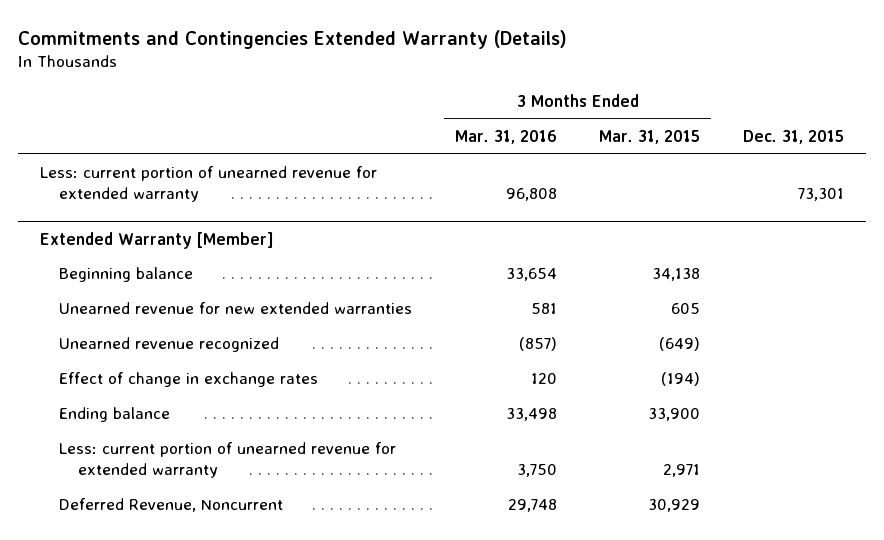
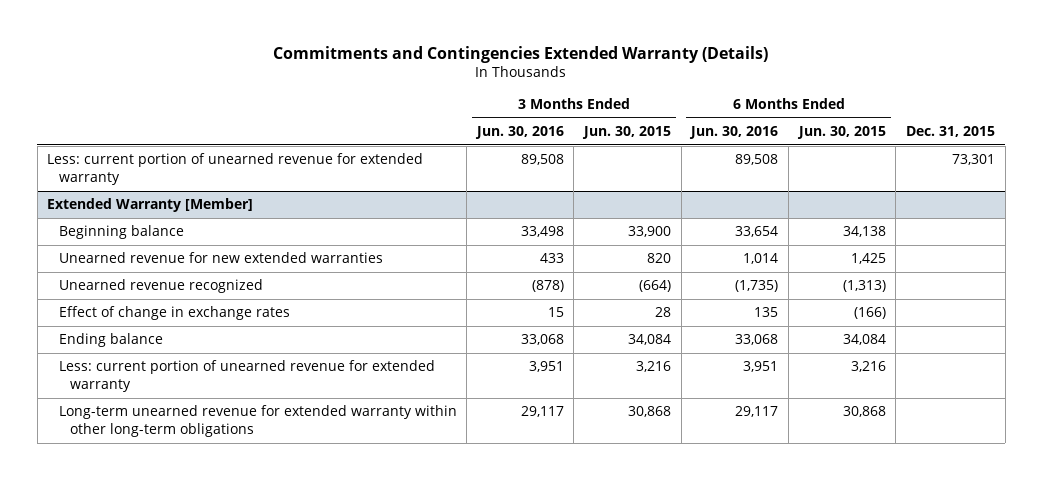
- | 3 Months Ended Mar. 31, 2016 | 3 Months Ended Mar. 31, 2015 | Dec. 31, 2015
+ | 3 Months Ended Jun. 30, 2016 | 3 Months Ended Jun. 30, 2015 | 6 Months Ended Jun. 30, 2016 | 6 Months Ended Jun. 30, 2015 | Dec. 31, 2015
@ Extended Warranty [Member]
- Deferred Revenue, Noncurrent | 29,748 | 30,929 |
+ Long-term unearned revenue for extended warranty within other long-term obligations | 29,117 | 30,868 | 29,117 | 30,868 |

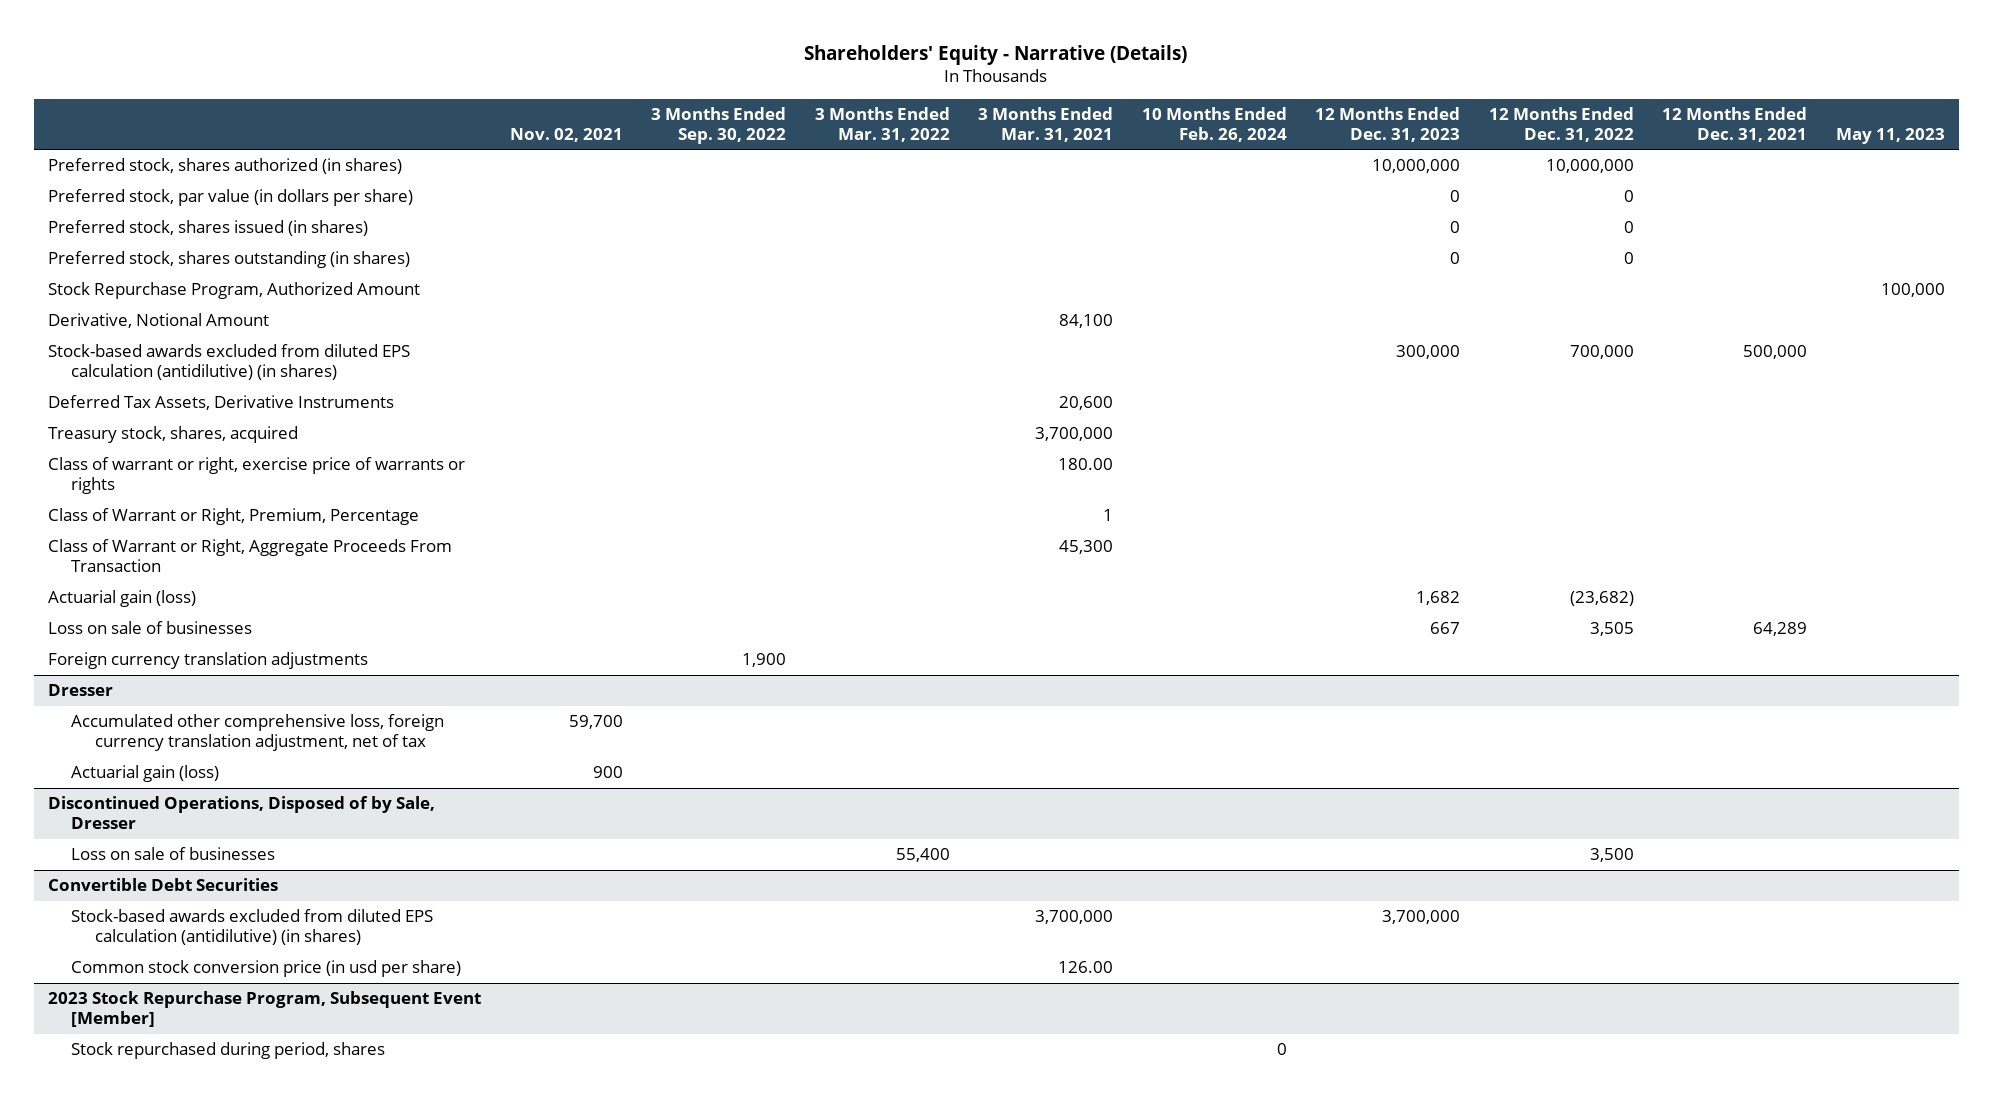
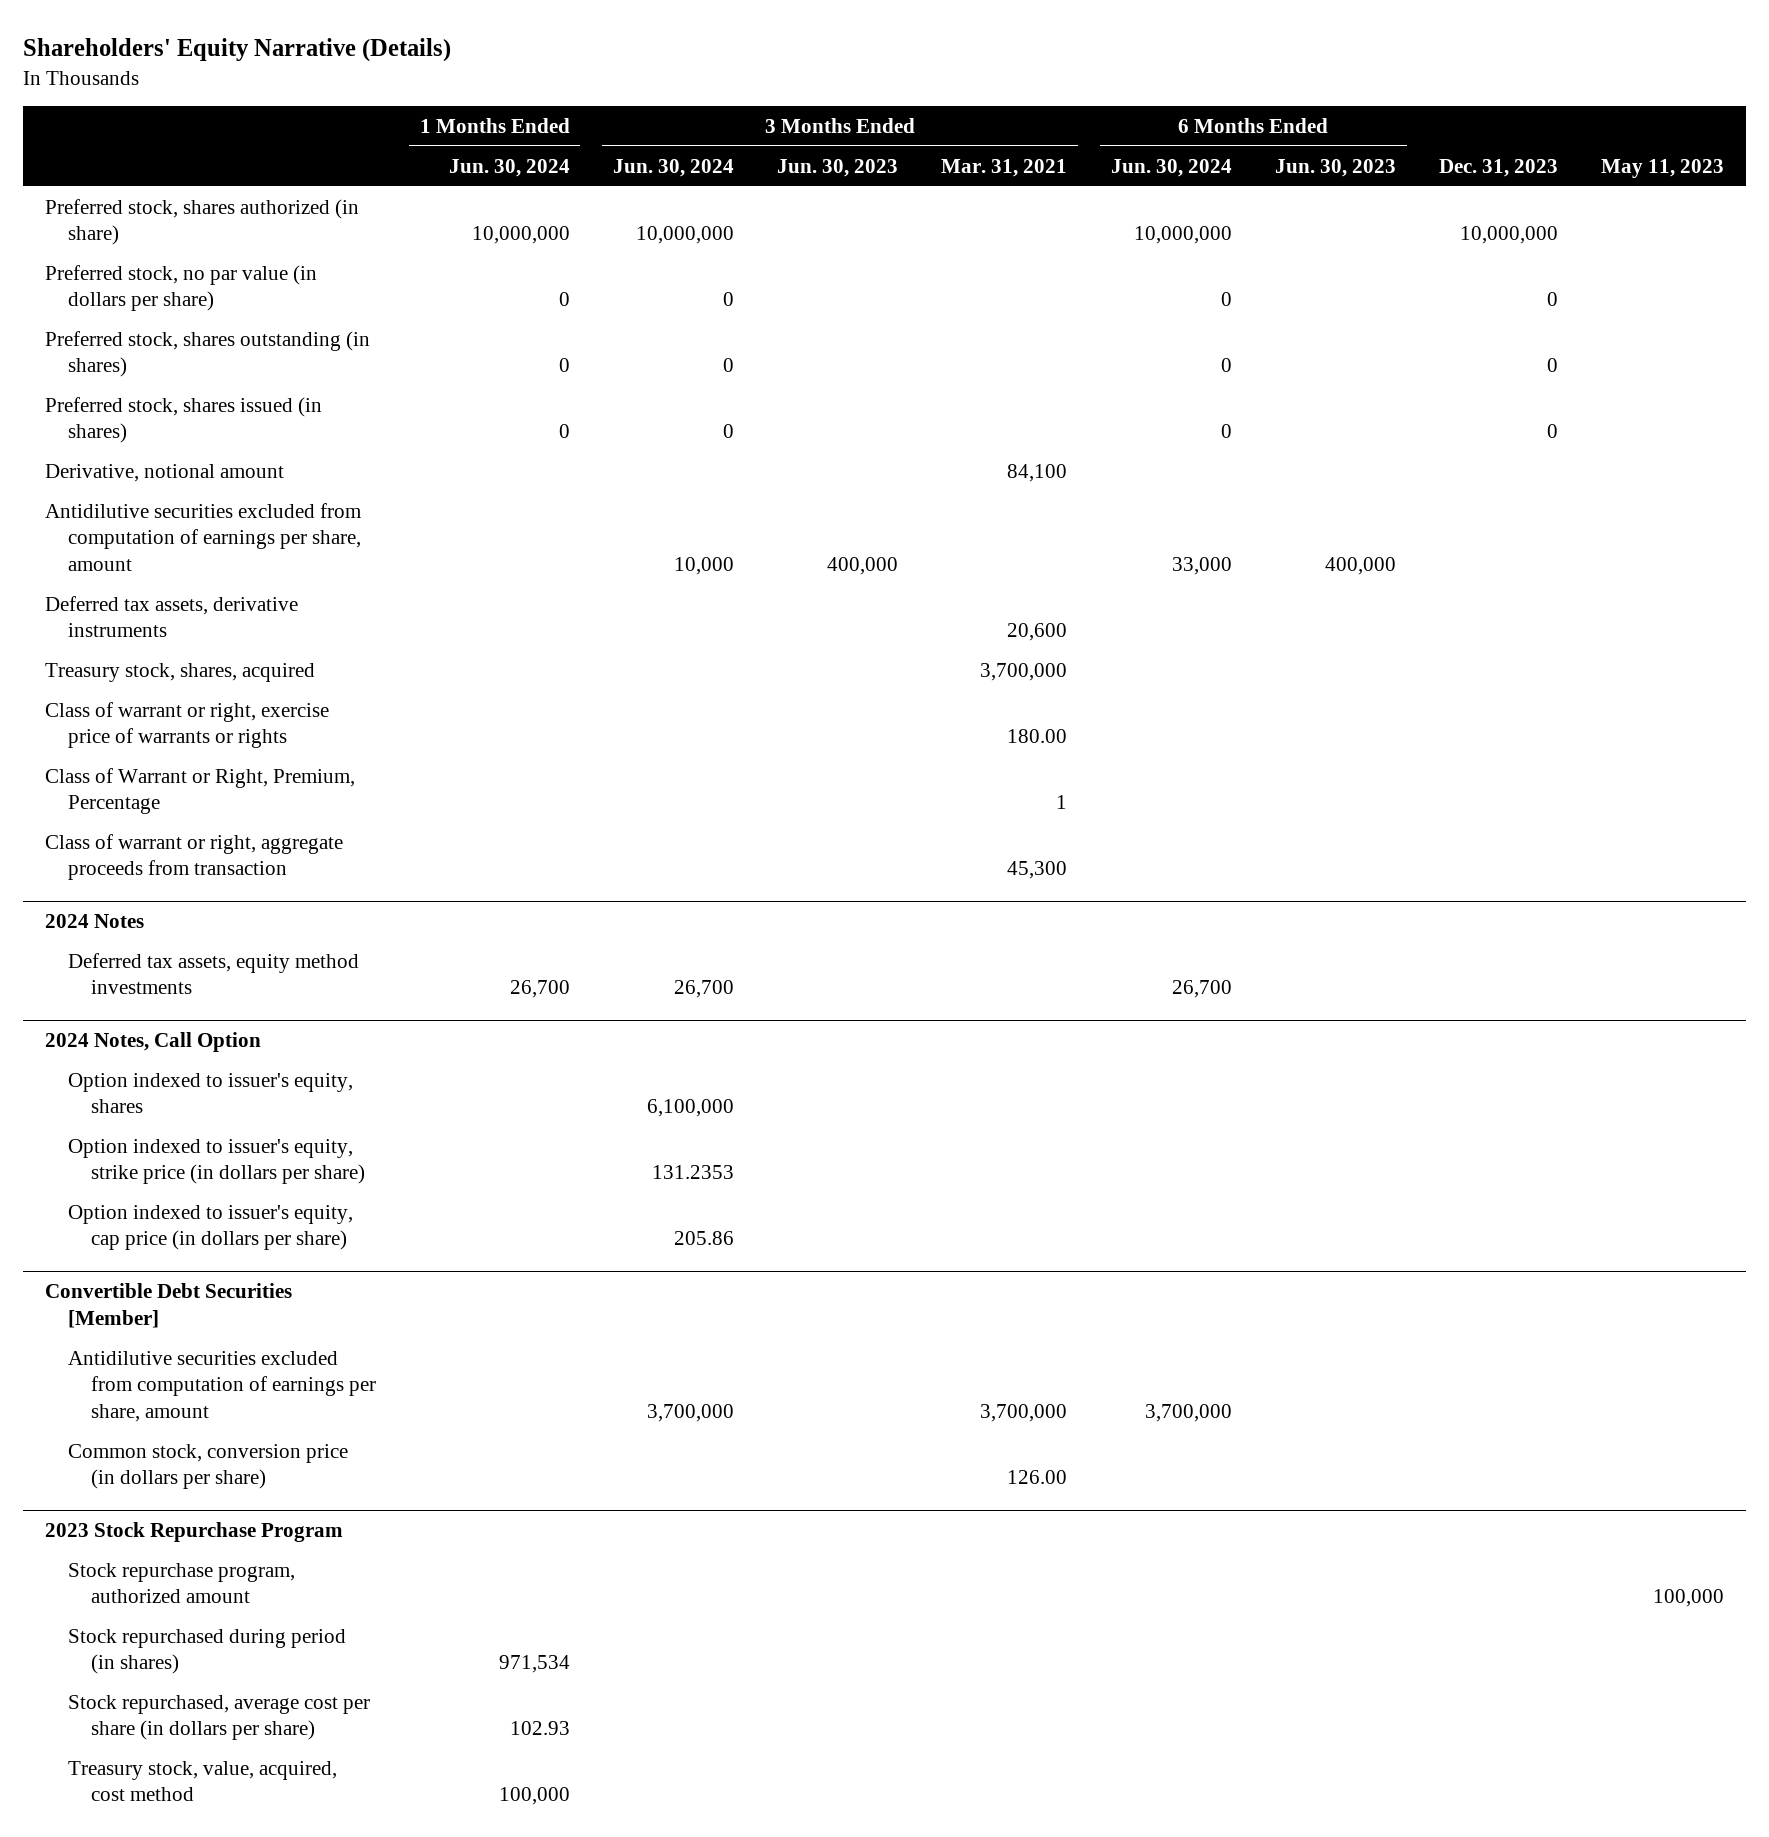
- Shareholders' Equity - Narrative (Details)
+ Shareholders' Equity Narrative (Details)
- | Nov. 02, 2021 | 3 Months Ended Sep. 30, 2022 | 3 Months Ended Mar. 31, 2022 | 3 Months Ended Mar. 31, 2021 | 10 Months Ended Feb. 26, 2024 | 12 Months Ended Dec. 31, 2023 | 12 Months Ended Dec. 31, 2022 | 12 Months Ended Dec. 31, 2021 | May 11, 2023
+ | 1 Months Ended Jun. 30, 2024 | 3 Months Ended Jun. 30, 2024 | 3 Months Ended Jun. 30, 2023 | 3 Months Ended Mar. 31, 2021 | 6 Months Ended Jun. 30, 2024 | 6 Months Ended Jun. 30, 2023 | Dec. 31, 2023 | May 11, 2023
- Preferred stock, shares authorized (in shares) | | | | | | 10,000,000 | 10,000,000 | |
- Preferred stock, par value (in dollars per share) | | | | | | 0 | 0 | |
+ Preferred stock, shares authorized (in share) | 10,000,000 | 10,000,000 | | | 10,000,000 | | 10,000,000 |
+ Preferred stock, no par value (in dollars per share) | 0 | 0 | | | 0 | | 0 |
- Stock Repurchase Program, Authorized Amount | | | | | | | | | 100,000
- Derivative, Notional Amount | | | | 84,100 | | | | |
- Stock-based awards excluded from diluted EPS calculation (antidilutive) (in shares) | | | | | | 300,000 | 700,000 | 500,000 |
- Deferred Tax Assets, Derivative Instruments | | | | 20,600 | | | | |
moved down: Preferred stock, shares issued (in shares) | 0 | 0 | | | 0 | | 0 |
+ Derivative, notional amount | | | | 84,100 | | | |
+ Antidilutive securities excluded from computation of earnings per share, amount | | 10,000 | 400,000 | | 33,000 | 400,000 | |
+ Deferred tax assets, derivative instruments | | | | 20,600 | | | |
- Class of Warrant or Right, Aggregate Proceeds From Transaction | | | | 45,300 | | | | |
- Actuarial gain (loss) | | | | | | 1,682 | (23,682) | |
- Loss on sale of businesses | | | | | | 667 | 3,505 | 64,289 |
- Foreign currency translation adjustments | | 1,900 | | | | | | |
- Dresser
- Accumulated other comprehensive loss, foreign currency translation adjustment, net of tax | 59,700 | | | | | | | |
- Actuarial gain (loss) | 900 | | | | | | | |
- Discontinued Operations, Disposed of by Sale, Dresser
- Loss on sale of businesses | | | 55,400 | | | | 3,500 | |
- Convertible Debt Securities
- Stock-based awards excluded from diluted EPS calculation (antidilutive) (in shares) | | | | 3,700,000 | | 3,700,000 | | |
- Common stock conversion price (in usd per share) | | | | 126.00 | | | | |
- 2023 Stock Repurchase Program, Subsequent Event [Member]
- Stock repurchased during period, shares | | | | | 0 | | | |
+ Class of warrant or right, aggregate proceeds from transaction | | | | 45,300 | | | |
+ 2024 Notes
+ Deferred tax assets, equity method investments | 26,700 | 26,700 | | | 26,700 | | |
+ 2024 Notes, Call Option
+ Option indexed to issuer's equity, shares | | 6,100,000 | | | | | |
+ Option indexed to issuer's equity, strike price (in dollars per share) | | 131.2353 | | | | | |
+ Option indexed to issuer's equity, cap price (in dollars per share) | | 205.86 | | | | | |
+ Convertible Debt Securities [Member]
+ Antidilutive securities excluded from computation of earnings per share, amount | | 3,700,000 | | 3,700,000 | 3,700,000 | | |
+ Common stock, conversion price (in dollars per share) | | | | 126.00 | | | |
+ 2023 Stock Repurchase Program
+ Stock repurchase program, authorized amount | | | | | | | | 100,000
+ Stock repurchased during period (in shares) | 971,534 | | | | | | |
+ Stock repurchased, average cost per share (in dollars per share) | 102.93 | | | | | | |
+ Treasury stock, value, acquired, cost method | 100,000 | | | | | | |

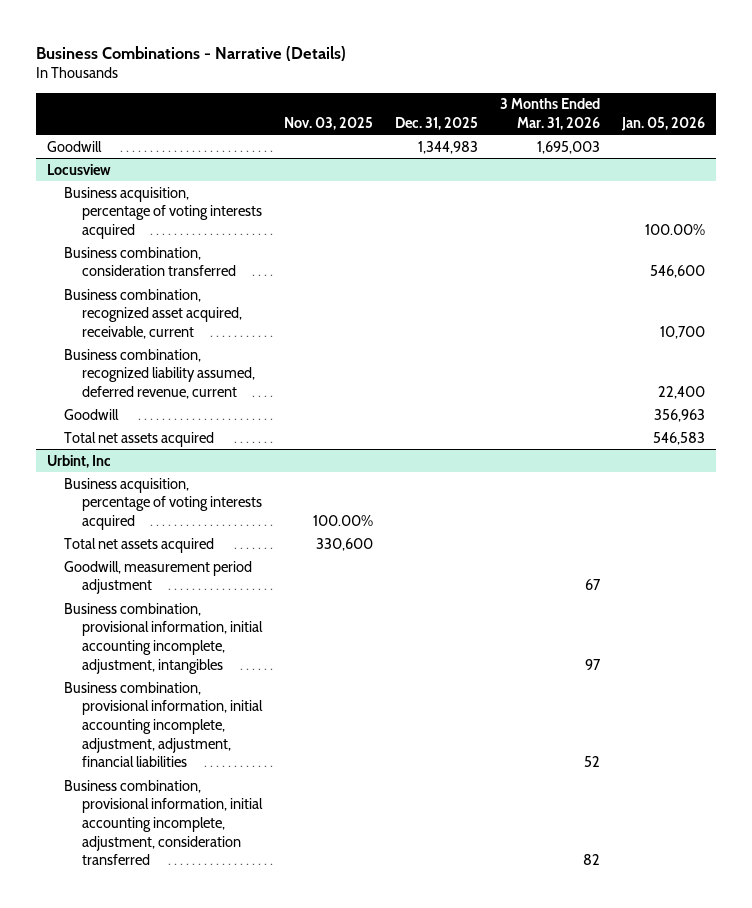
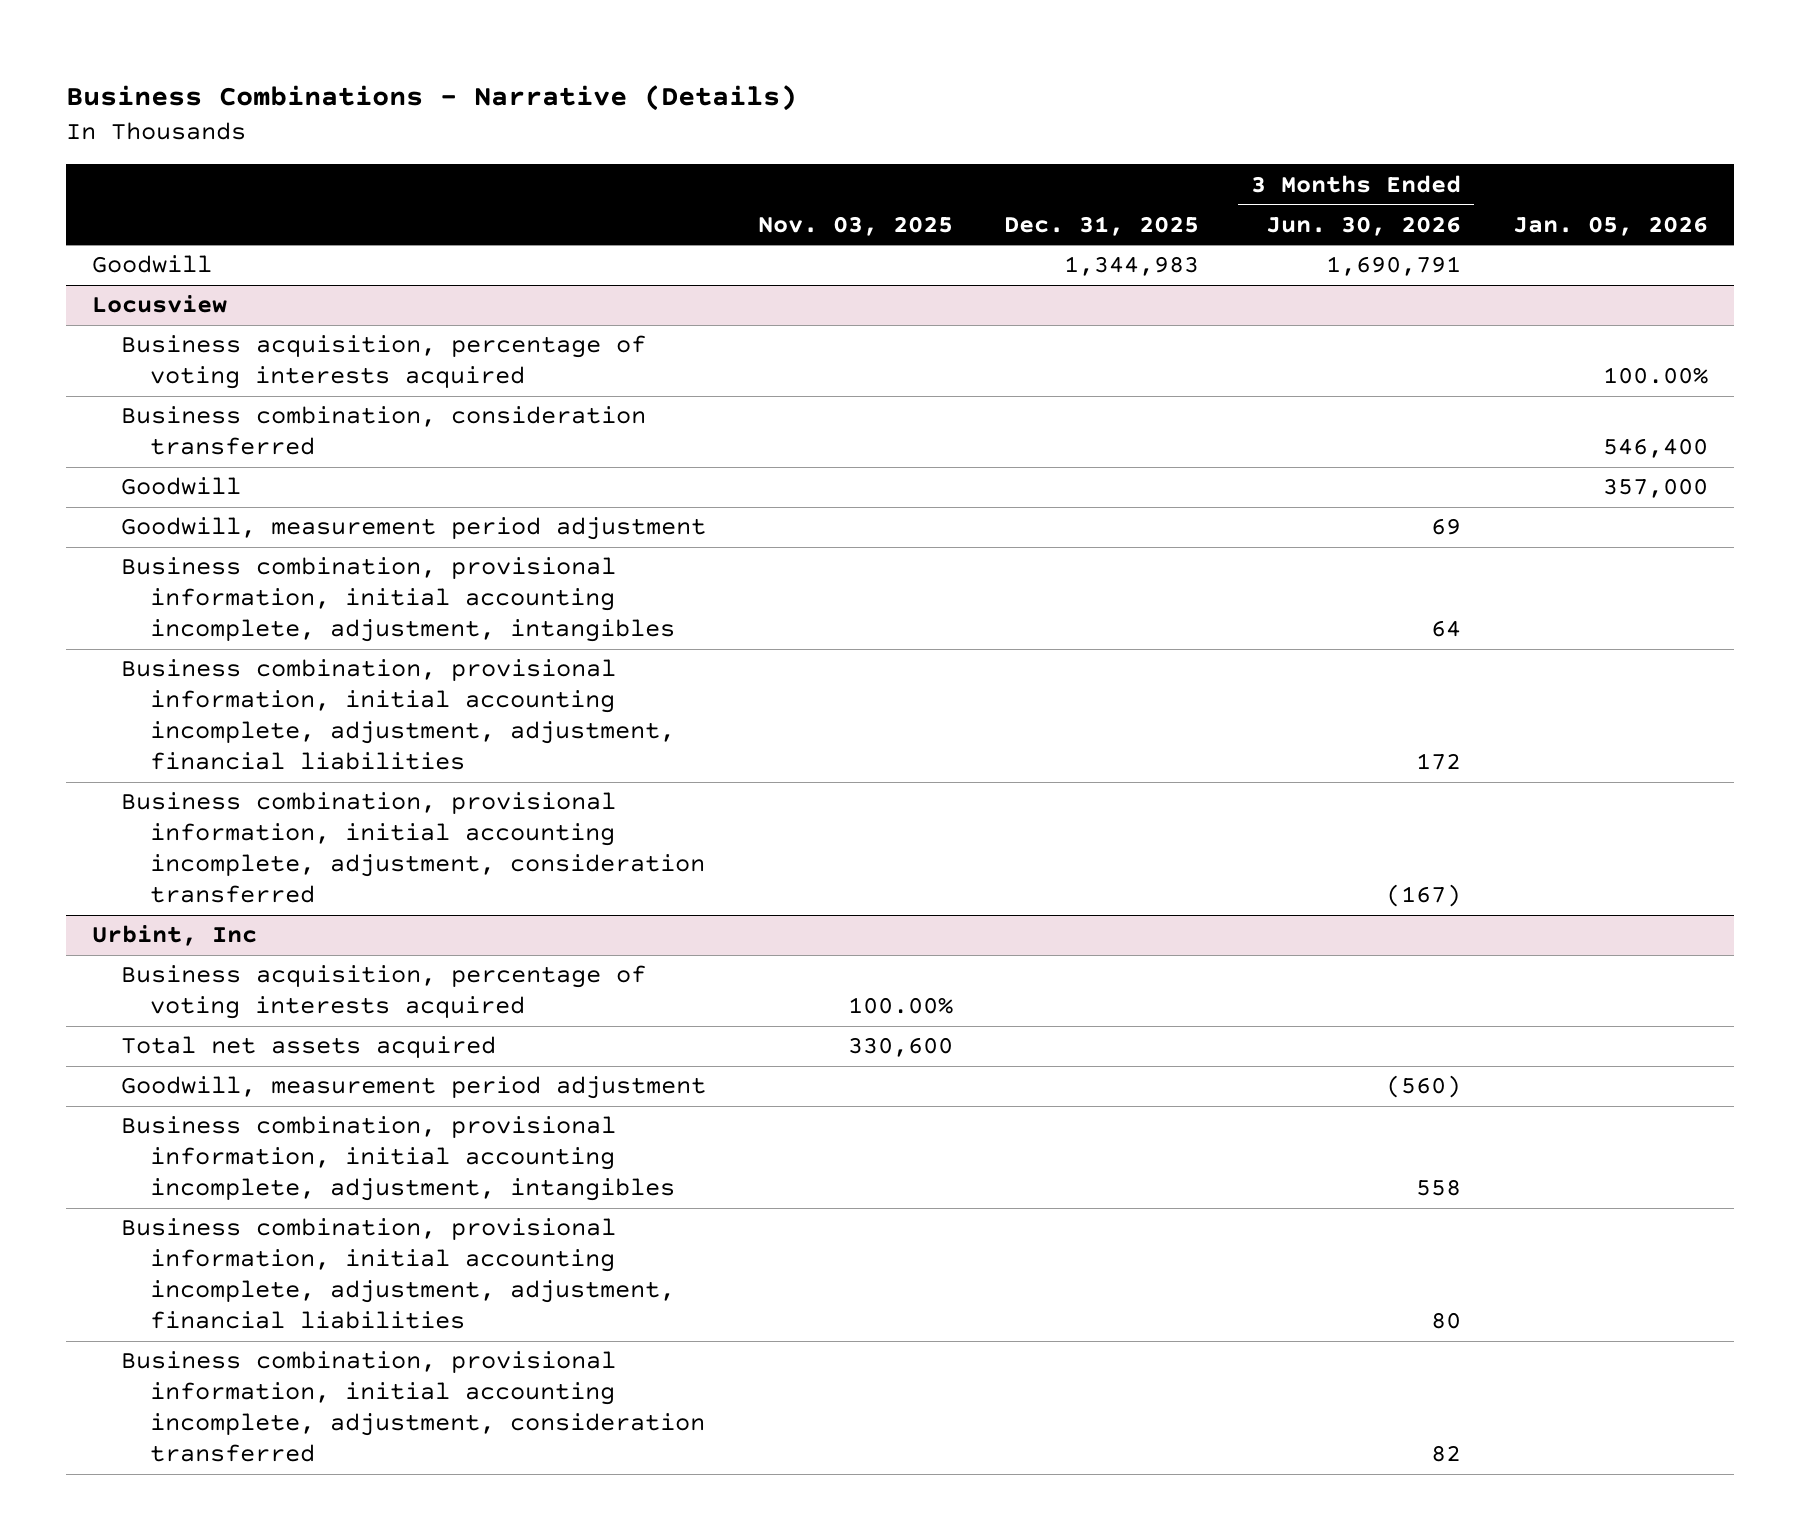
- | Nov. 03, 2025 | Dec. 31, 2025 | 3 Months Ended Mar. 31, 2026 | Jan. 05, 2026
+ | Nov. 03, 2025 | Dec. 31, 2025 | 3 Months Ended Jun. 30, 2026 | Jan. 05, 2026
@ Locusview
- Business combination, consideration transferred | | | | 546,600
- Business combination, recognized asset acquired, receivable, current | | | | 10,700
- Business combination, recognized liability assumed, deferred revenue, current | | | | 22,400
- Goodwill | | | | 356,963
- Total net assets acquired | | | | 546,583
+ Business combination, consideration transferred | | | | 546,400
+ Goodwill | | | | 357,000
+ Goodwill, measurement period adjustment | | | 69 |
+ Business combination, provisional information, initial accounting incomplete, adjustment, intangibles | | | 64 |
+ Business combination, provisional information, initial accounting incomplete, adjustment, adjustment, financial liabilities | | | 172 |
+ Business combination, provisional information, initial accounting incomplete, adjustment, consideration transferred | | | (167) |

